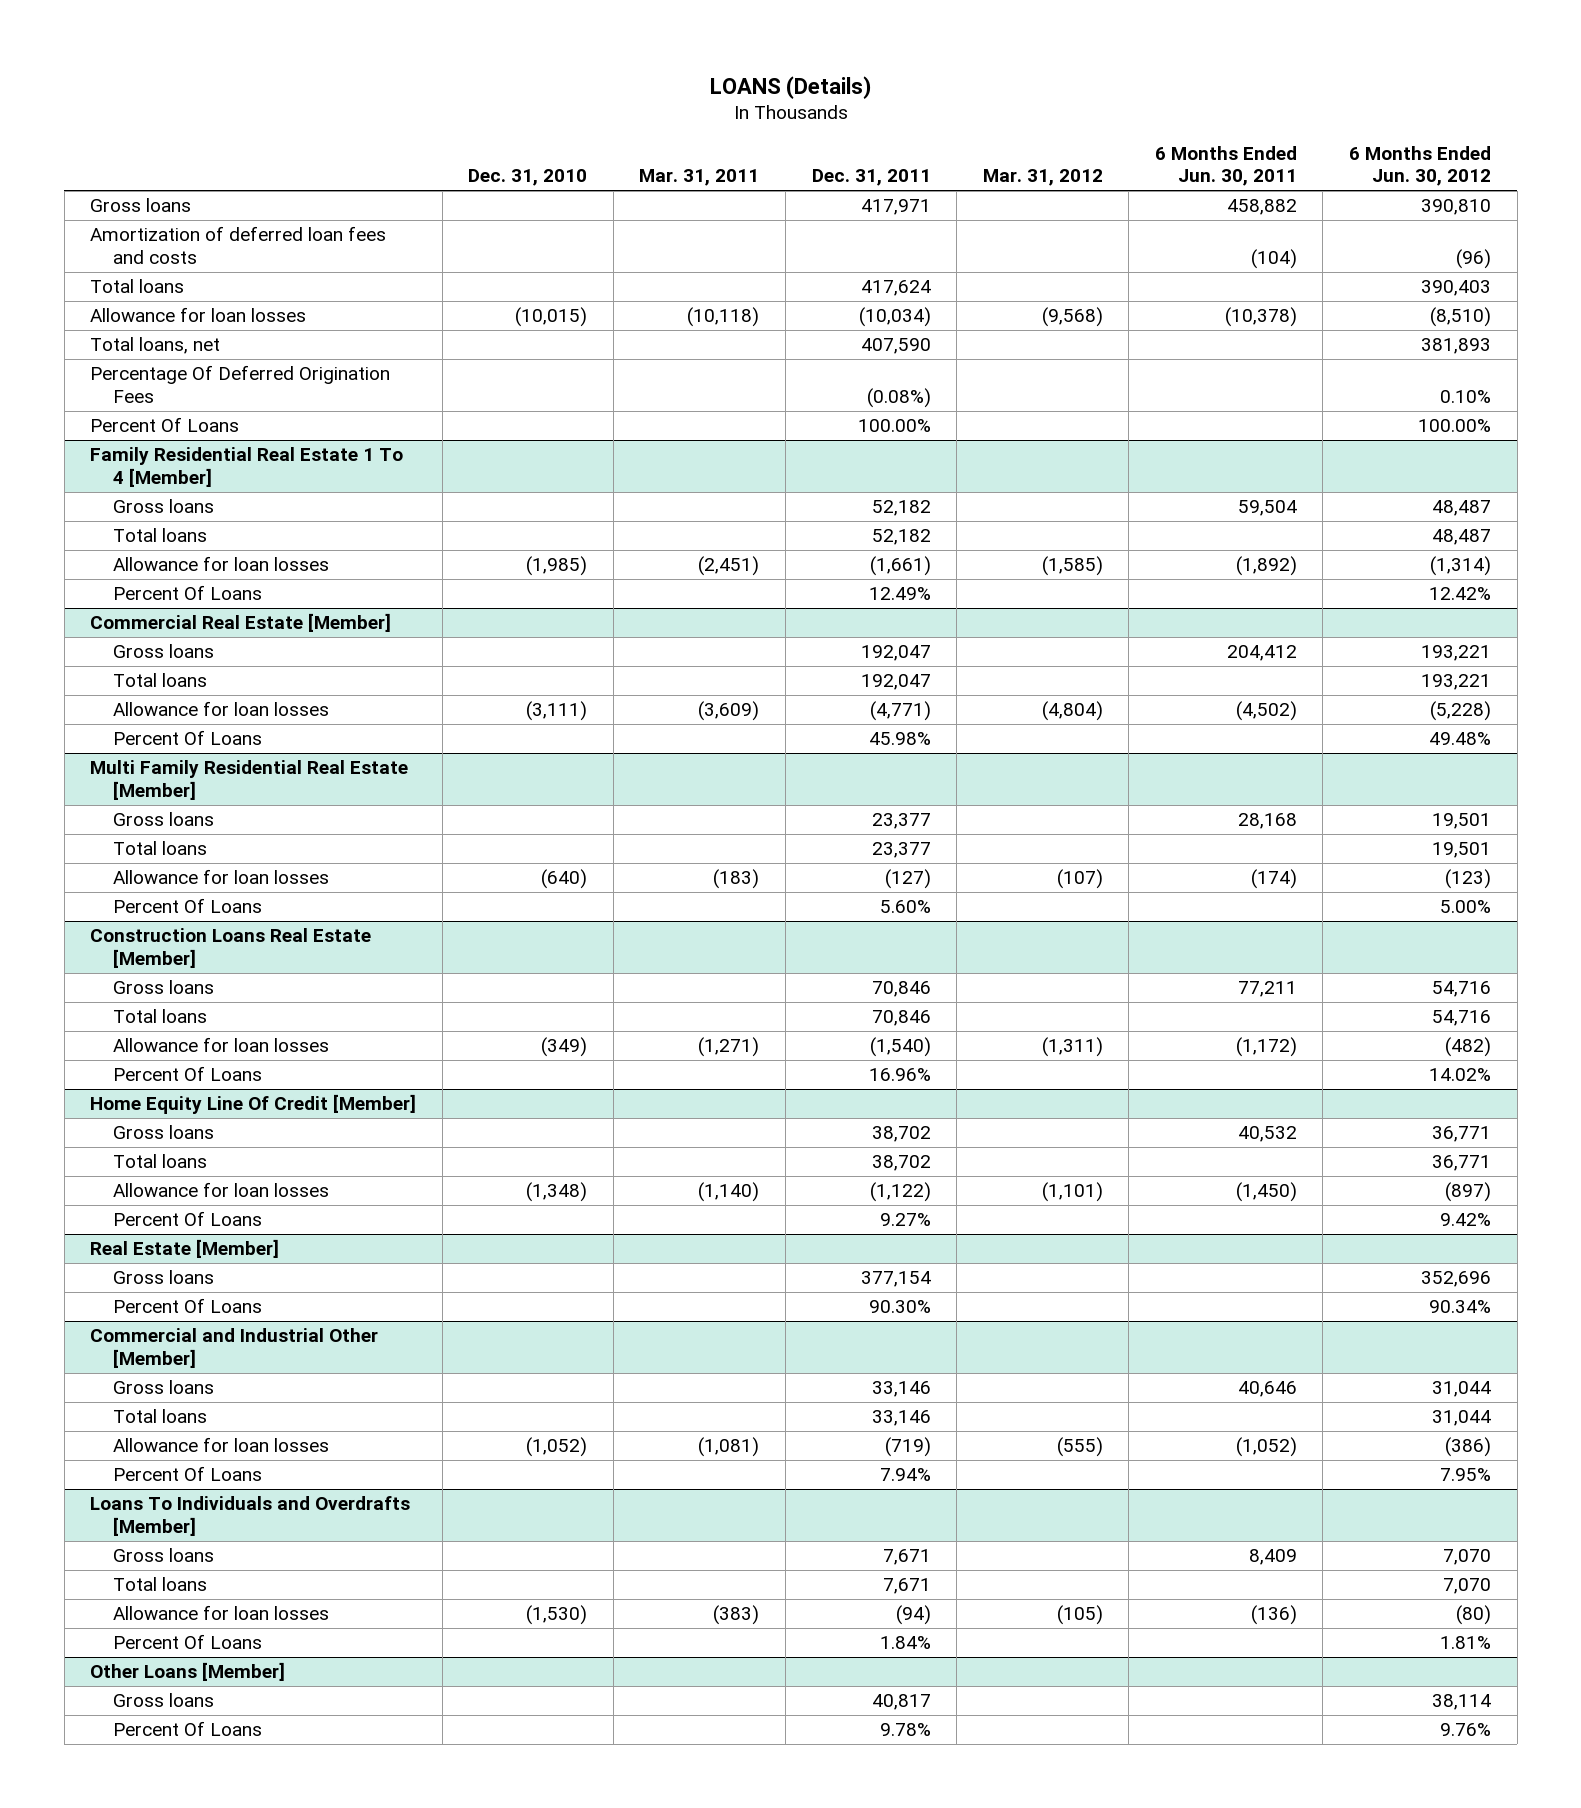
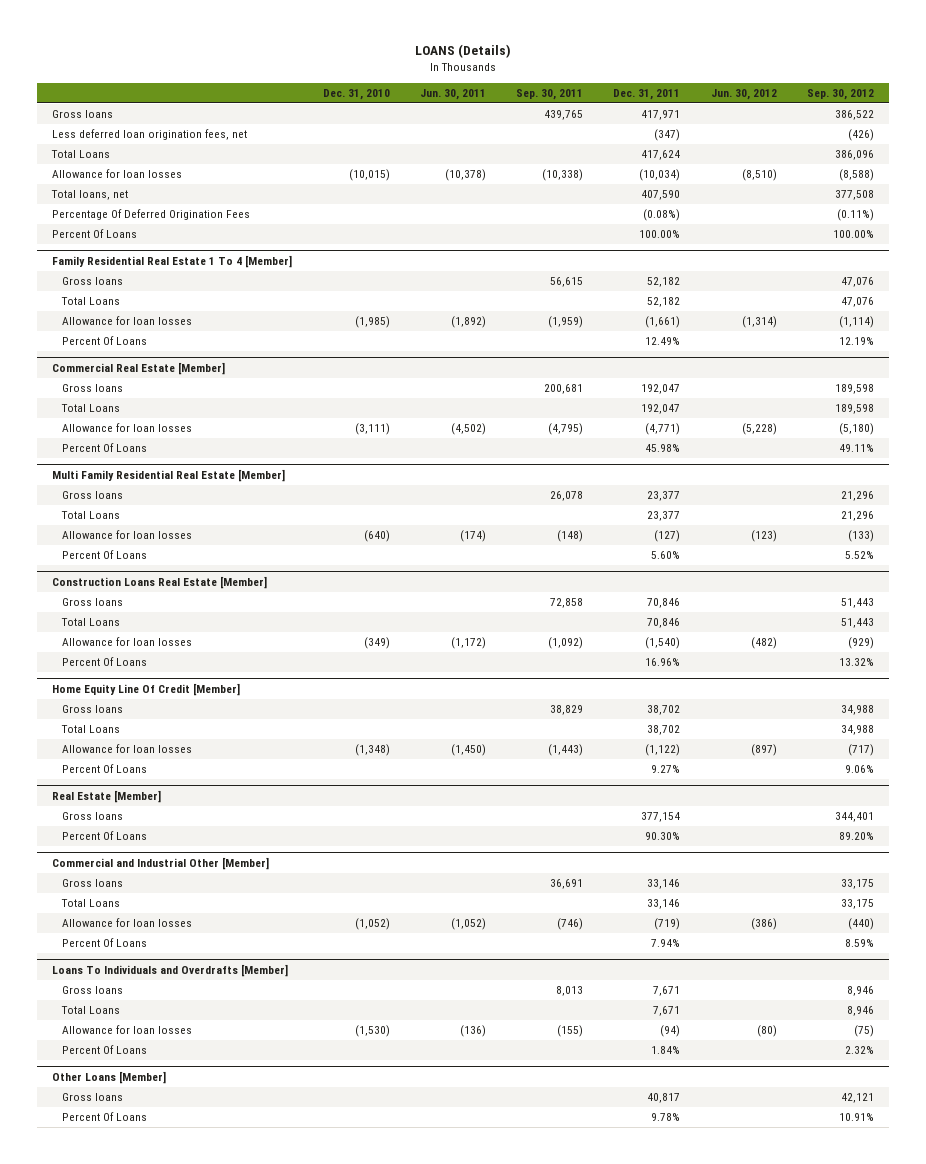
- | Dec. 31, 2010 | Mar. 31, 2011 | Dec. 31, 2011 | Mar. 31, 2012 | 6 Months Ended Jun. 30, 2011 | 6 Months Ended Jun. 30, 2012
+ | Dec. 31, 2010 | Jun. 30, 2011 | Sep. 30, 2011 | Dec. 31, 2011 | Jun. 30, 2012 | Sep. 30, 2012
- Amortization of deferred loan fees and costs | | | | | (104) | (96)
- Total loans | | | 417,624 | | | 390,403
+ Less deferred loan origination fees, net | | | | (347) | | (426)
+ Total Loans | | | | 417,624 | | 386,096
@ Family Residential Real Estate 1 To 4 [Member]
- Total loans | | | 52,182 | | | 48,487
+ Total Loans | | | | 52,182 | | 47,076
@ Commercial Real Estate [Member]
- Total loans | | | 192,047 | | | 193,221
+ Total Loans | | | | 192,047 | | 189,598
@ Multi Family Residential Real Estate [Member]
- Total loans | | | 23,377 | | | 19,501
+ Total Loans | | | | 23,377 | | 21,296
@ Construction Loans Real Estate [Member]
- Total loans | | | 70,846 | | | 54,716
+ Total Loans | | | | 70,846 | | 51,443
@ Home Equity Line Of Credit [Member]
- Total loans | | | 38,702 | | | 36,771
+ Total Loans | | | | 38,702 | | 34,988
@ Commercial and Industrial Other [Member]
- Total loans | | | 33,146 | | | 31,044
+ Total Loans | | | | 33,146 | | 33,175
@ Loans To Individuals and Overdrafts [Member]
- Total loans | | | 7,671 | | | 7,070
+ Total Loans | | | | 7,671 | | 8,946

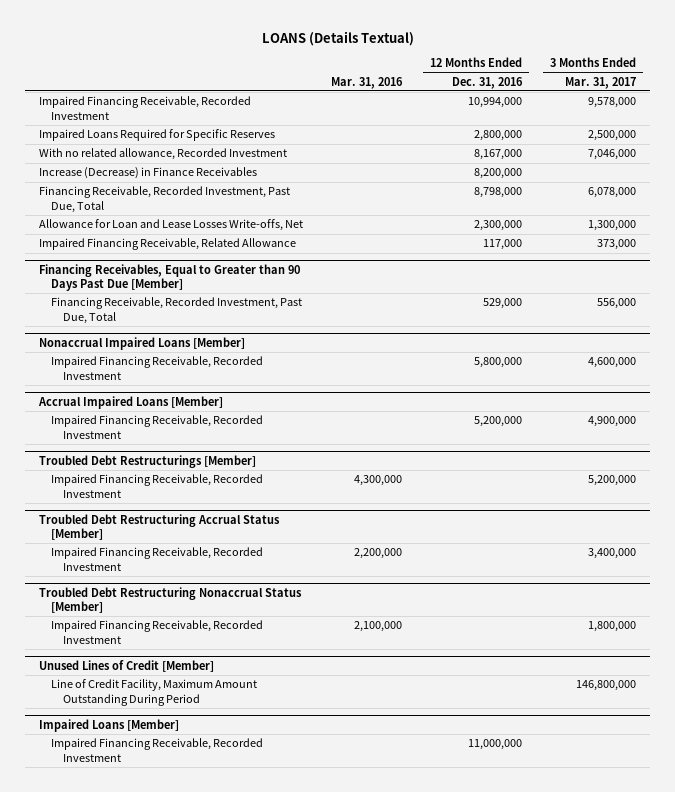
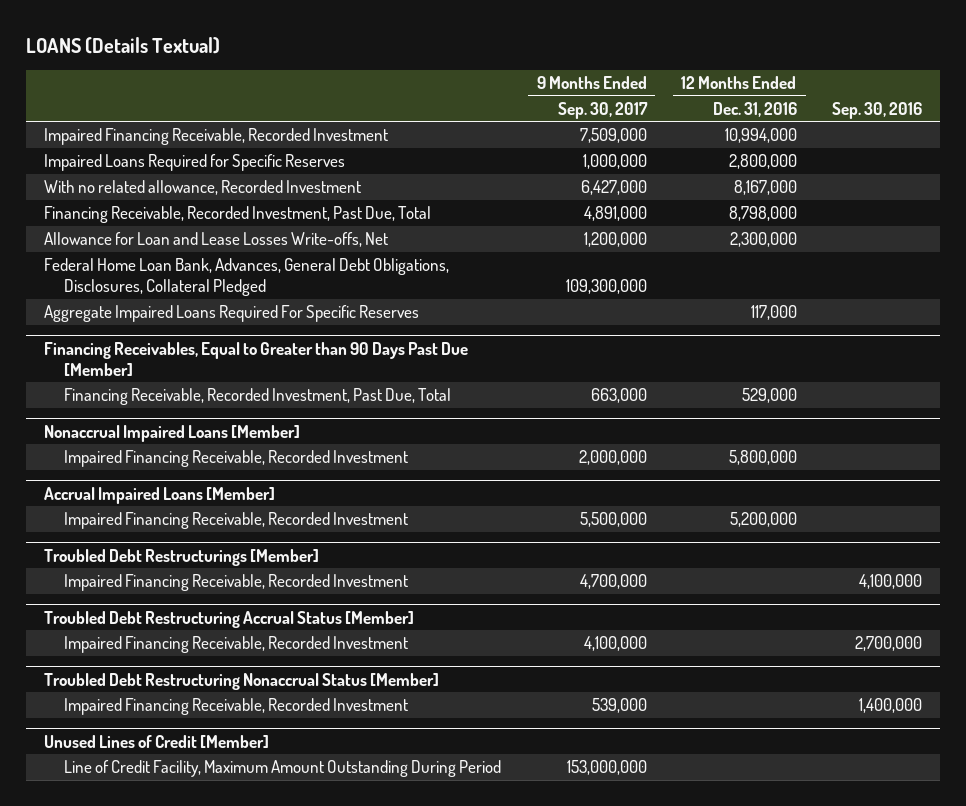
- | Mar. 31, 2016 | 12 Months Ended Dec. 31, 2016 | 3 Months Ended Mar. 31, 2017
+ | 9 Months Ended Sep. 30, 2017 | 12 Months Ended Dec. 31, 2016 | Sep. 30, 2016
- Increase (Decrease) in Finance Receivables | | 8,200,000 |
- Impaired Financing Receivable, Related Allowance | | 117,000 | 373,000
+ Federal Home Loan Bank, Advances, General Debt Obligations, Disclosures, Collateral Pledged | 109,300,000 | |
+ Aggregate Impaired Loans Required For Specific Reserves | | 117,000 |
- Impaired Loans [Member]
- Impaired Financing Receivable, Recorded Investment | | 11,000,000 |

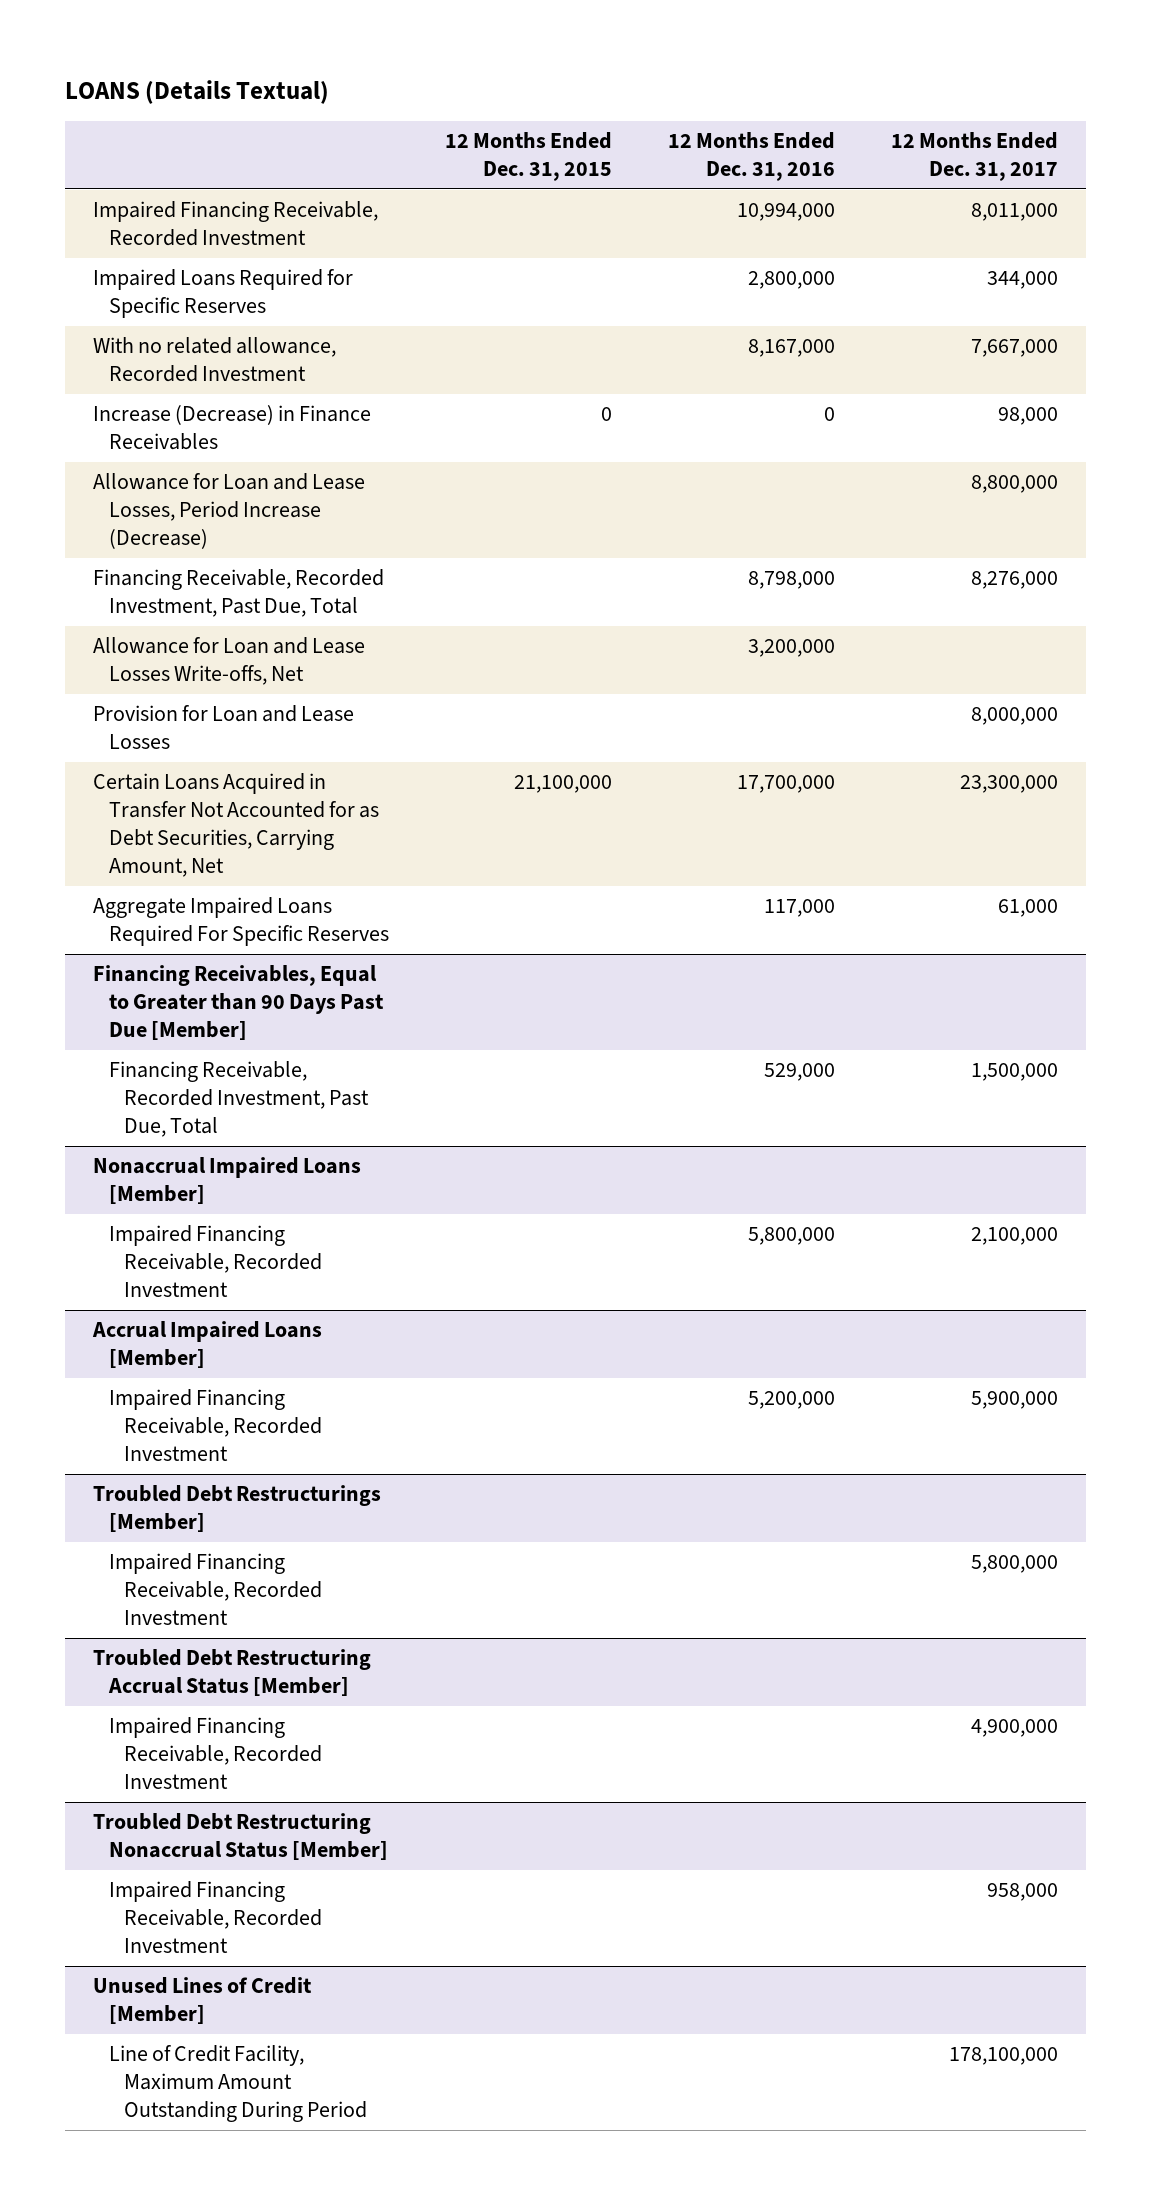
- | 9 Months Ended Sep. 30, 2017 | 12 Months Ended Dec. 31, 2016 | Sep. 30, 2016
+ | 12 Months Ended Dec. 31, 2015 | 12 Months Ended Dec. 31, 2016 | 12 Months Ended Dec. 31, 2017
+ Increase (Decrease) in Finance Receivables | 0 | 0 | 98,000
+ Allowance for Loan and Lease Losses, Period Increase (Decrease) | | | 8,800,000
- Allowance for Loan and Lease Losses Write-offs, Net | 1,200,000 | 2,300,000 |
- Federal Home Loan Bank, Advances, General Debt Obligations, Disclosures, Collateral Pledged | 109,300,000 | |
+ Allowance for Loan and Lease Losses Write-offs, Net | | 3,200,000 |
+ Provision for Loan and Lease Losses | | | 8,000,000
+ Certain Loans Acquired in Transfer Not Accounted for as Debt Securities, Carrying Amount, Net | 21,100,000 | 17,700,000 | 23,300,000

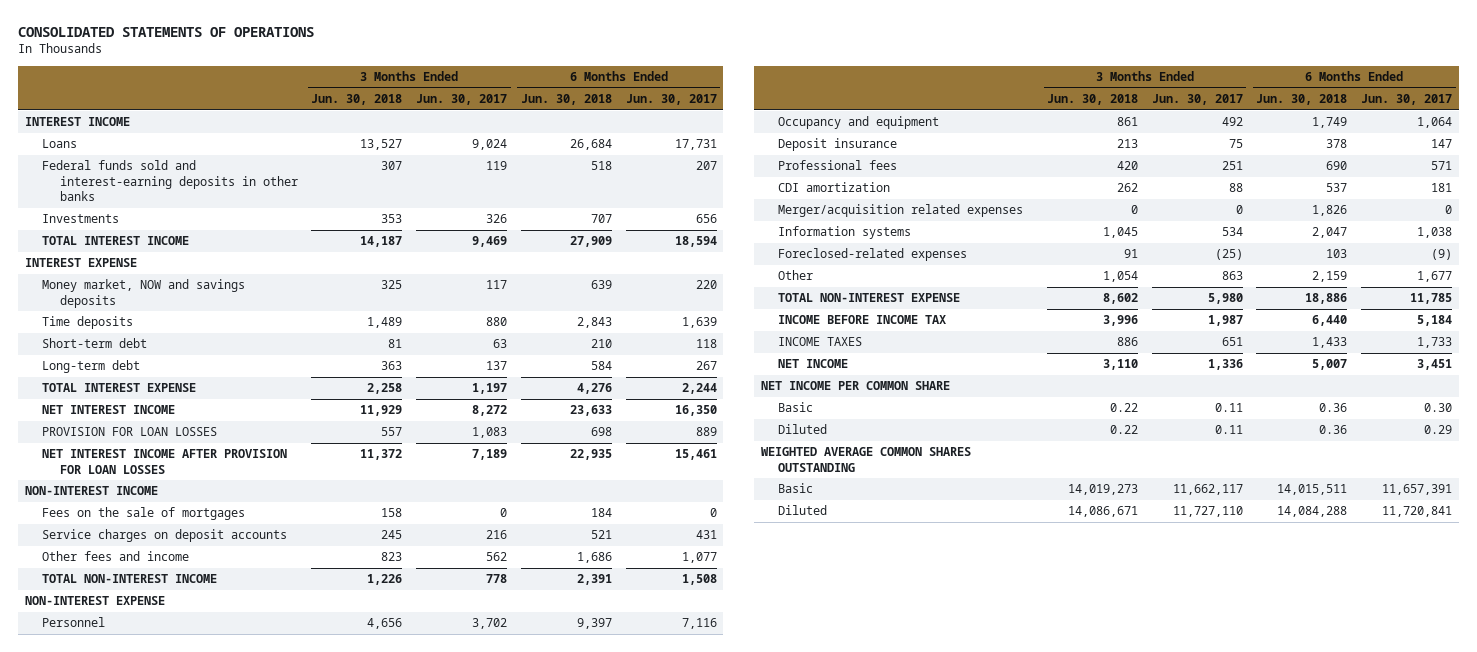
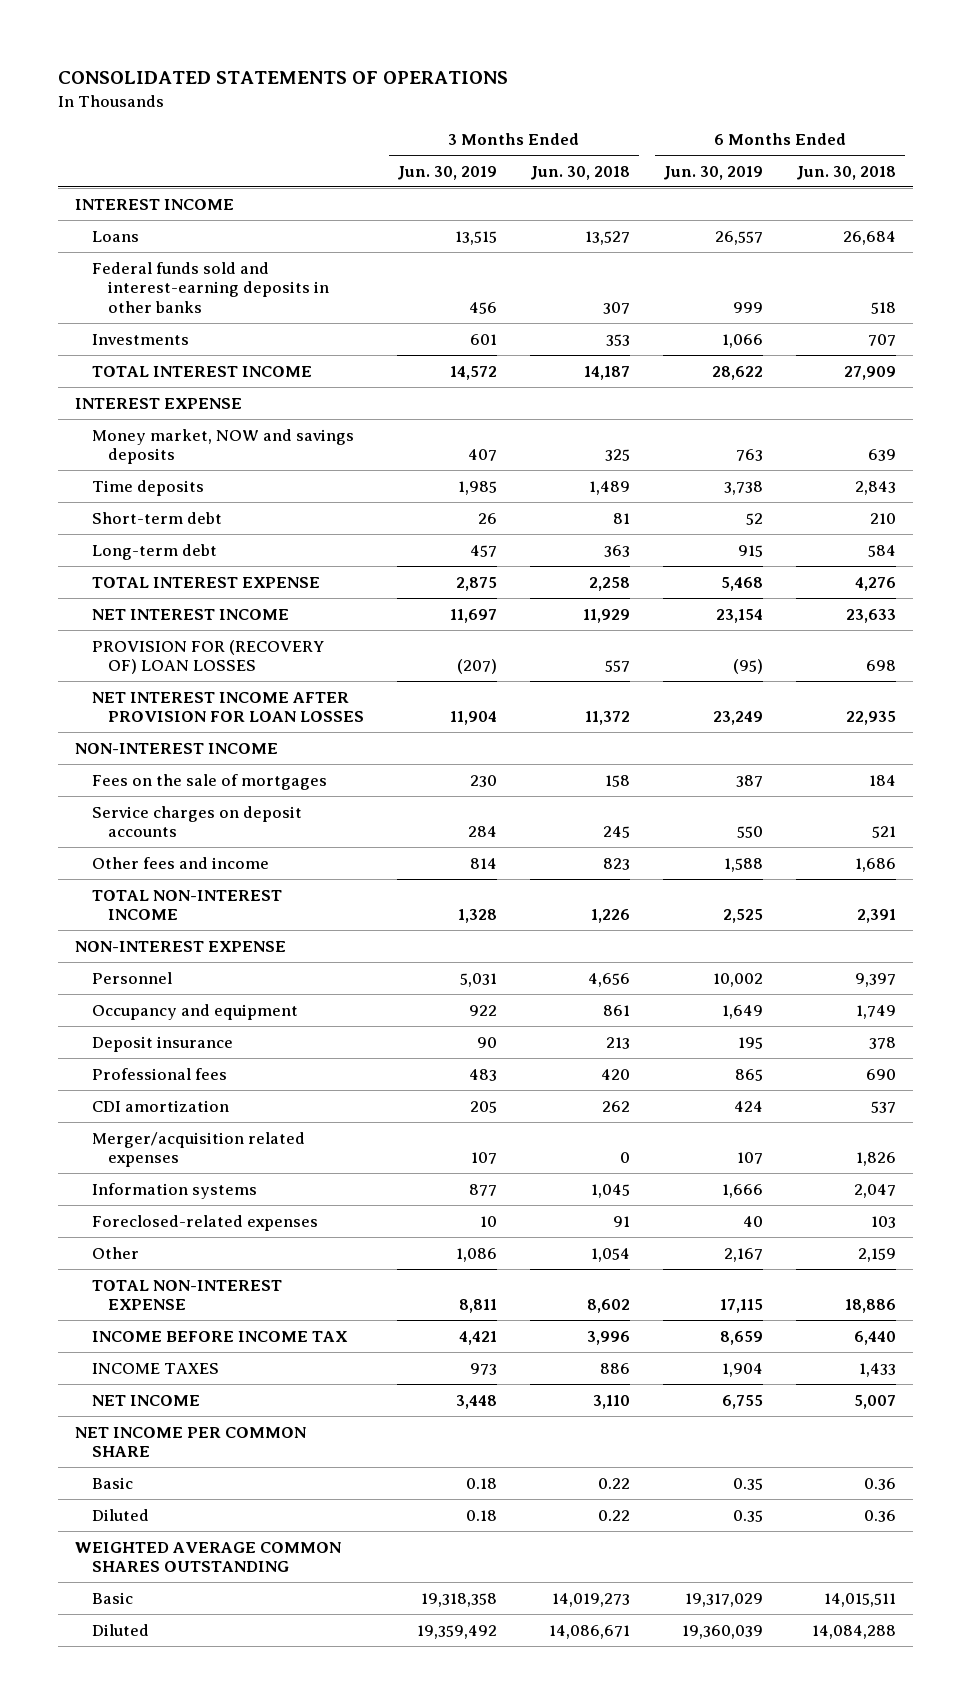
- | 3 Months Ended Jun. 30, 2018 | 3 Months Ended Jun. 30, 2017 | 6 Months Ended Jun. 30, 2018 | 6 Months Ended Jun. 30, 2017
+ | 3 Months Ended Jun. 30, 2019 | 3 Months Ended Jun. 30, 2018 | 6 Months Ended Jun. 30, 2019 | 6 Months Ended Jun. 30, 2018
- PROVISION FOR LOAN LOSSES | 557 | 1,083 | 698 | 889
+ PROVISION FOR (RECOVERY OF) LOAN LOSSES | (207) | 557 | (95) | 698

